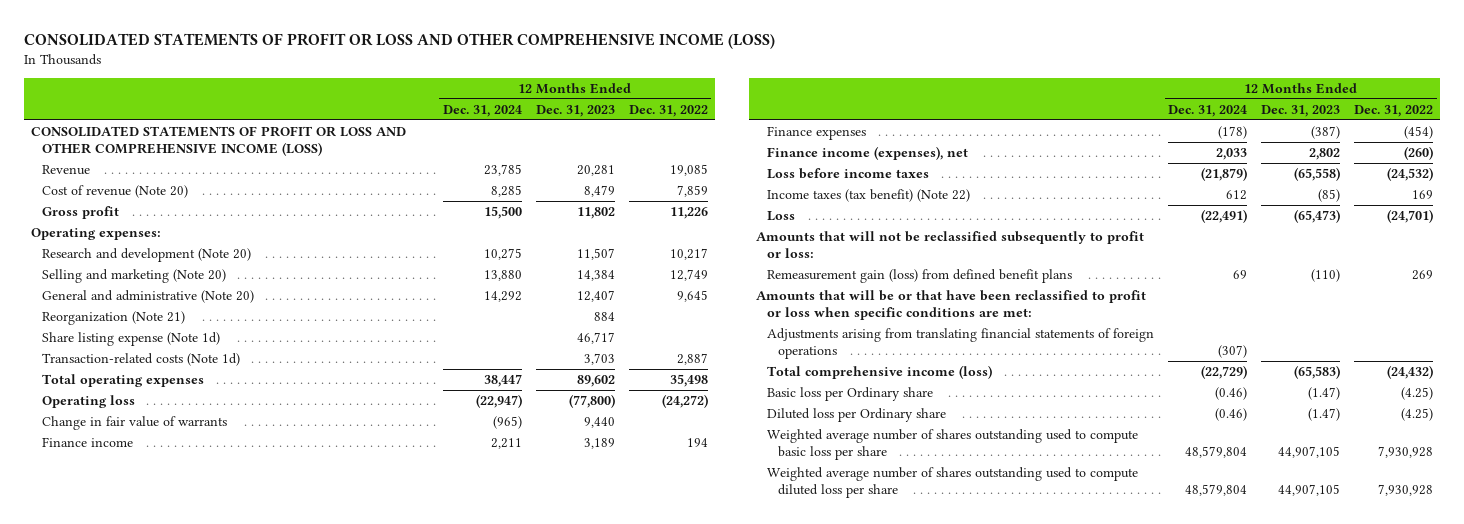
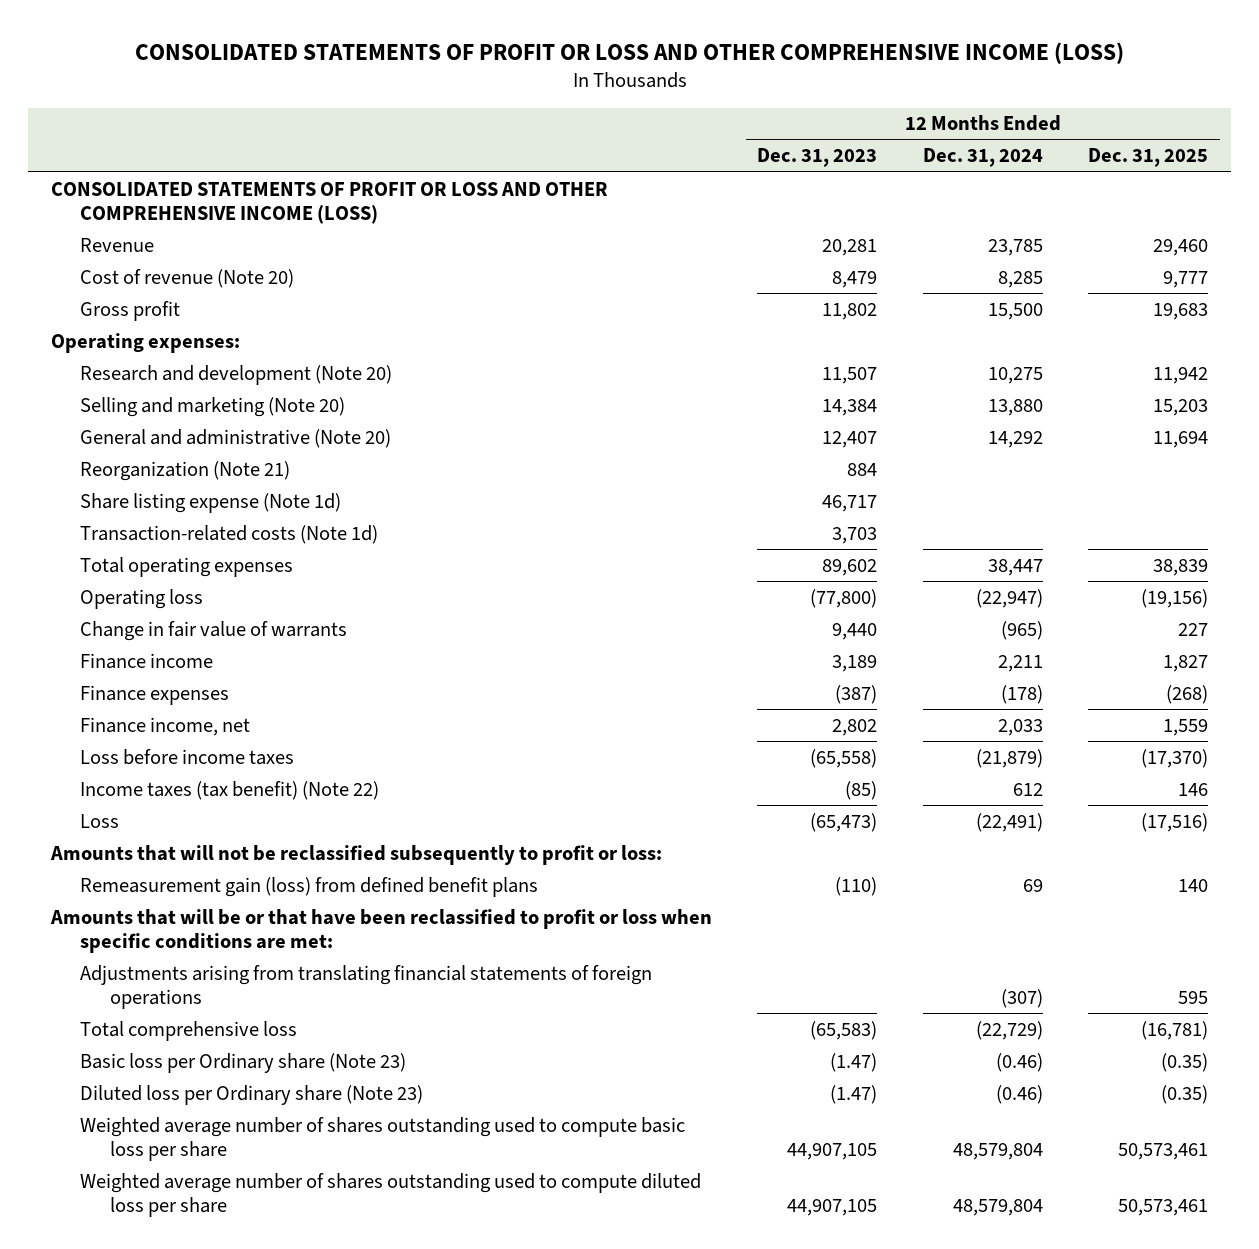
- | 12 Months Ended Dec. 31, 2024 | 12 Months Ended Dec. 31, 2023 | 12 Months Ended Dec. 31, 2022
+ | 12 Months Ended Dec. 31, 2023 | 12 Months Ended Dec. 31, 2024 | 12 Months Ended Dec. 31, 2025
- Finance income (expenses), net | 2,033 | 2,802 | (260)
+ Finance income, net | 2,802 | 2,033 | 1,559
- Total comprehensive income (loss) | (22,729) | (65,583) | (24,432)
- Basic loss per Ordinary share | (0.46) | (1.47) | (4.25)
- Diluted loss per Ordinary share | (0.46) | (1.47) | (4.25)
+ Total comprehensive loss | (65,583) | (22,729) | (16,781)
+ Basic loss per Ordinary share (Note 23) | (1.47) | (0.46) | (0.35)
+ Diluted loss per Ordinary share (Note 23) | (1.47) | (0.46) | (0.35)

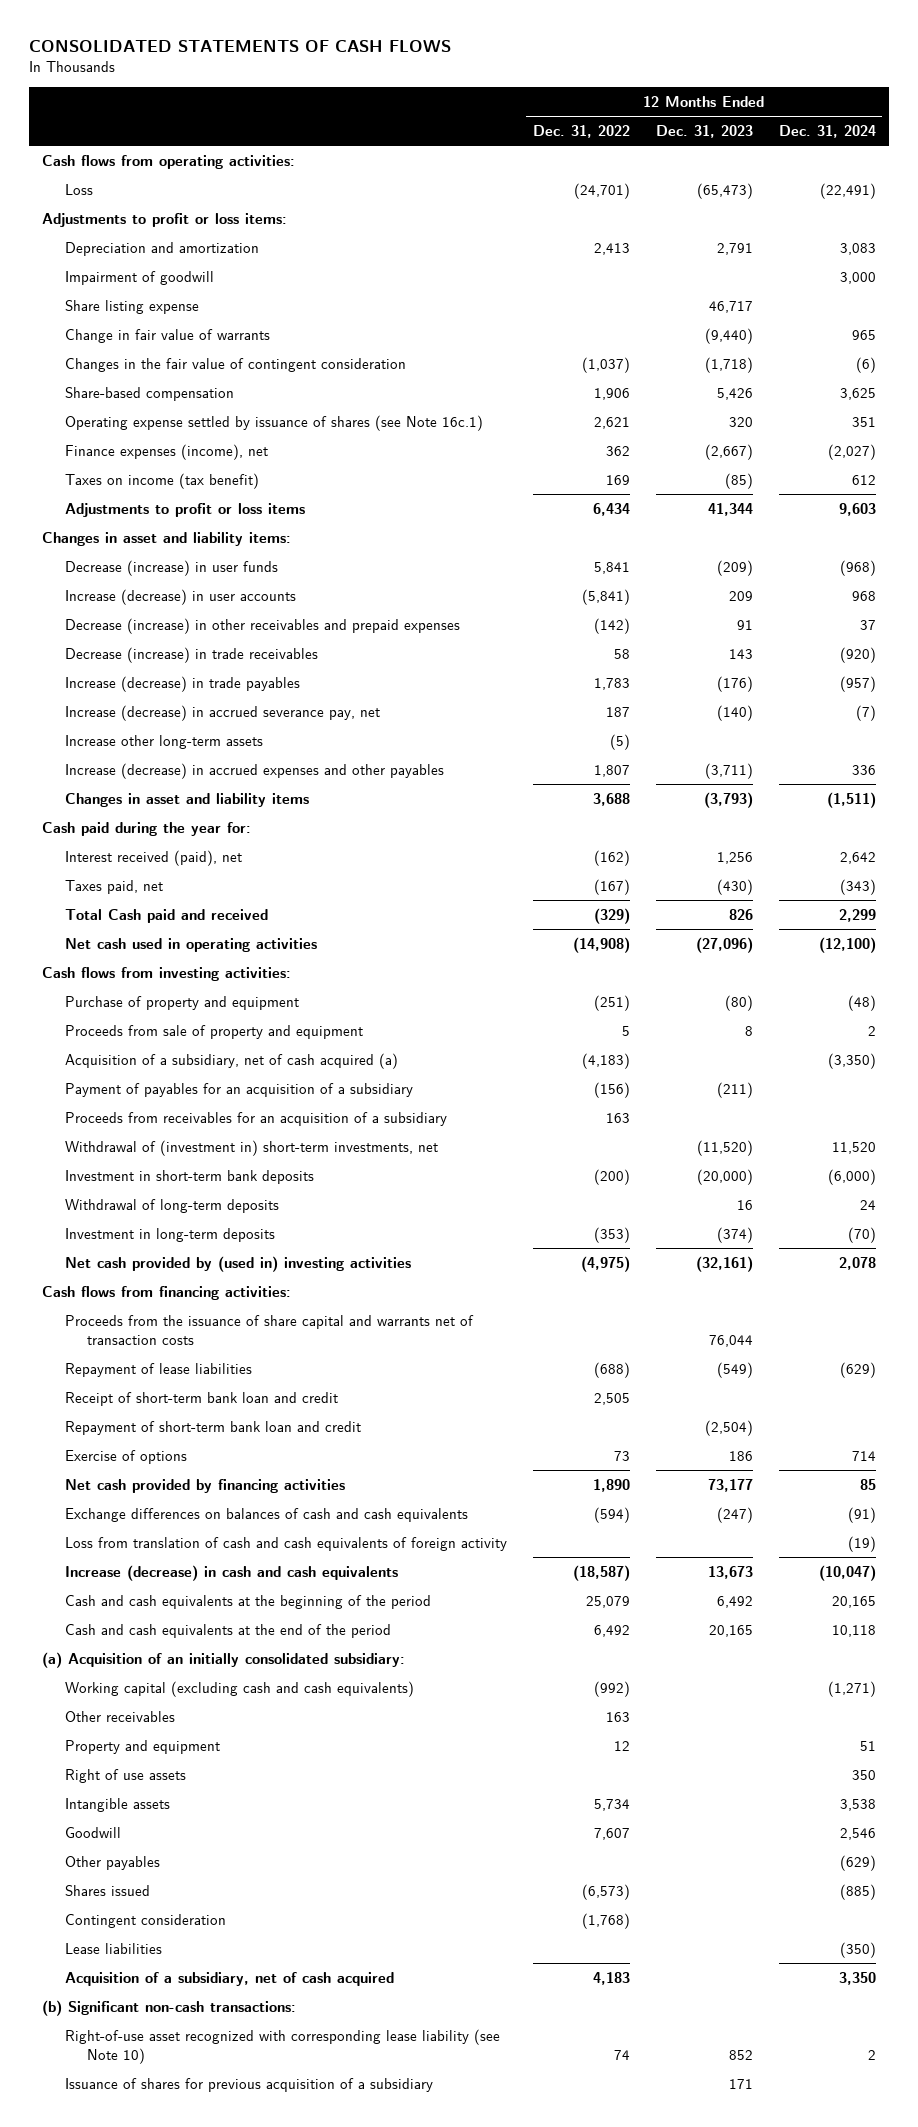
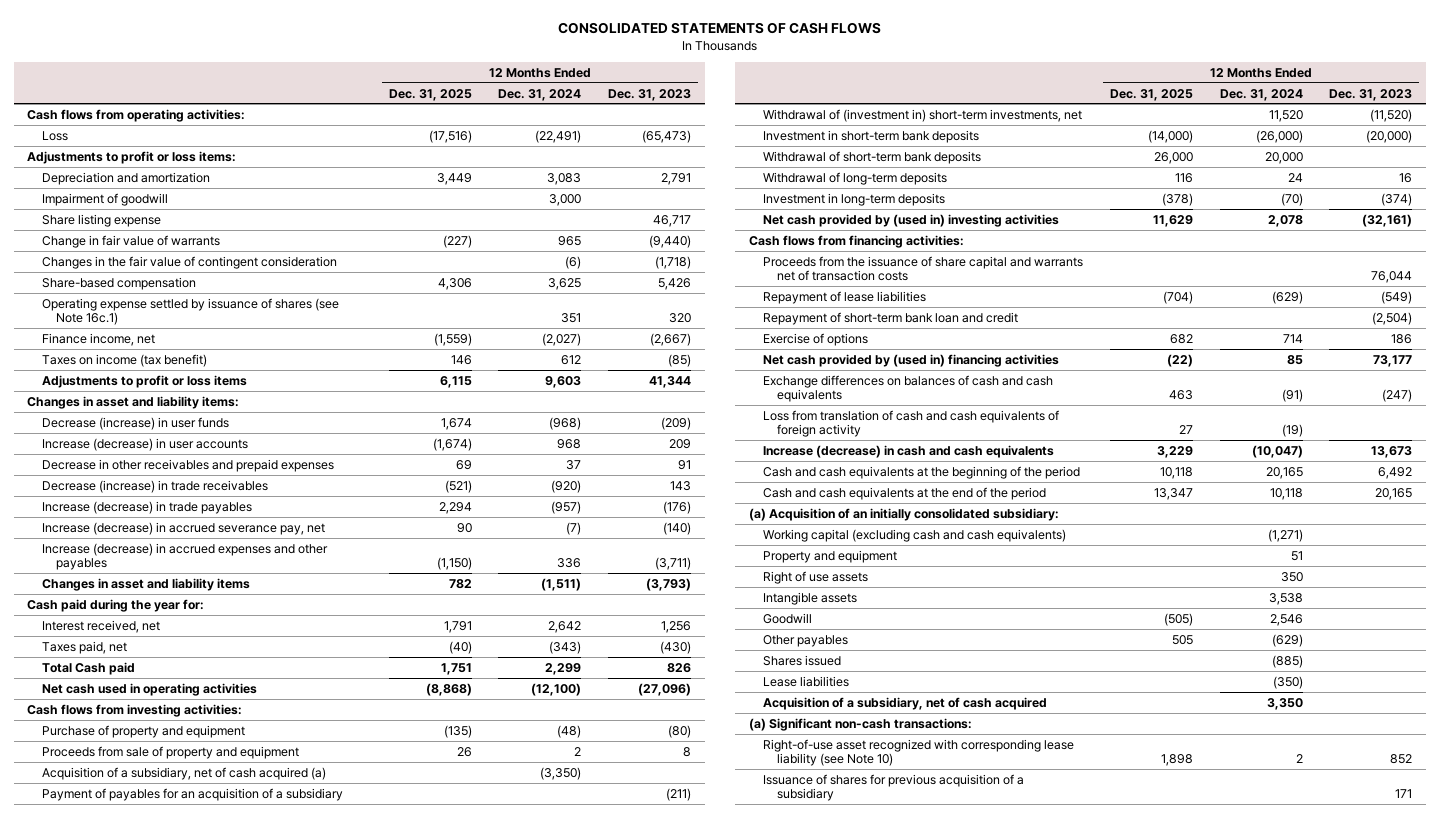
- | 12 Months Ended Dec. 31, 2022 | 12 Months Ended Dec. 31, 2023 | 12 Months Ended Dec. 31, 2024
+ | 12 Months Ended Dec. 31, 2025 | 12 Months Ended Dec. 31, 2024 | 12 Months Ended Dec. 31, 2023
- Finance expenses (income), net | 362 | (2,667) | (2,027)
+ Finance income, net | (1,559) | (2,027) | (2,667)
- Decrease (increase) in other receivables and prepaid expenses | (142) | 91 | 37
+ Decrease in other receivables and prepaid expenses | 69 | 37 | 91
- Increase other long-term assets | (5) | |
- Interest received (paid), net | (162) | 1,256 | 2,642
+ Interest received, net | 1,791 | 2,642 | 1,256
- Total Cash paid and received | (329) | 826 | 2,299
+ Total Cash paid | 1,751 | 2,299 | 826
- Proceeds from receivables for an acquisition of a subsidiary | 163 | |
- Investment in short-term bank deposits | (200) | (20,000) | (6,000)
+ Investment in short-term bank deposits | (14,000) | (26,000) | (20,000)
+ Withdrawal of short-term bank deposits | 26,000 | 20,000 |
- Receipt of short-term bank loan and credit | 2,505 | |
- Net cash provided by financing activities | 1,890 | 73,177 | 85
+ Net cash provided by (used in) financing activities | (22) | 85 | 73,177
- Other receivables | 163 | |
- Contingent consideration | (1,768) | |
- (b) Significant non-cash transactions:
+ (a) Significant non-cash transactions:

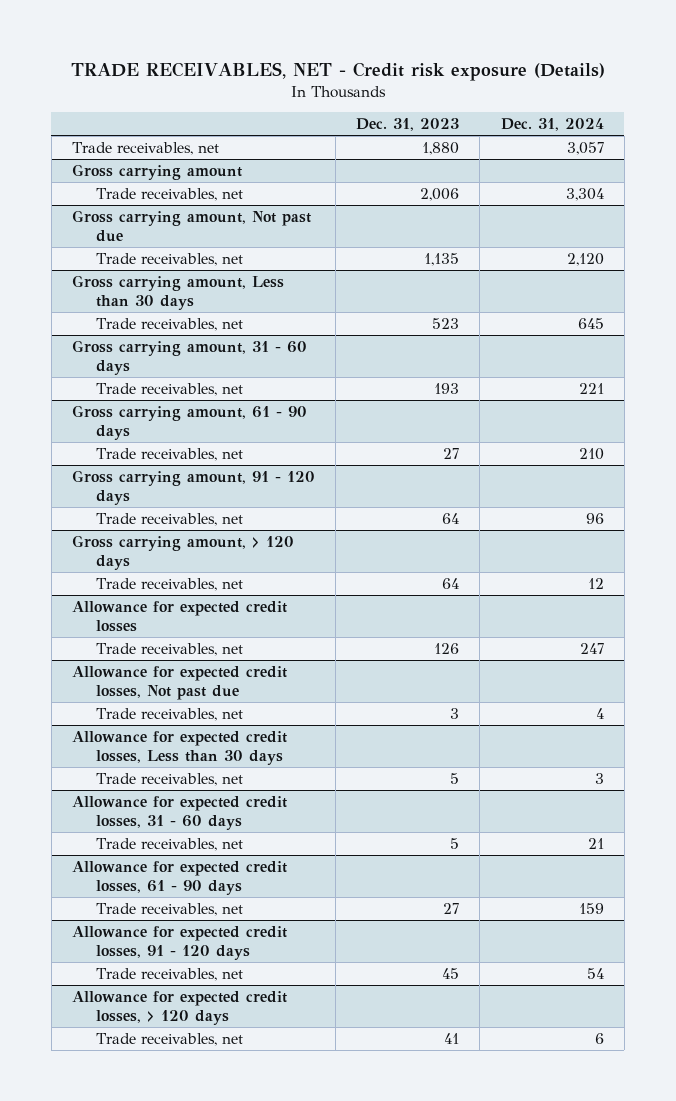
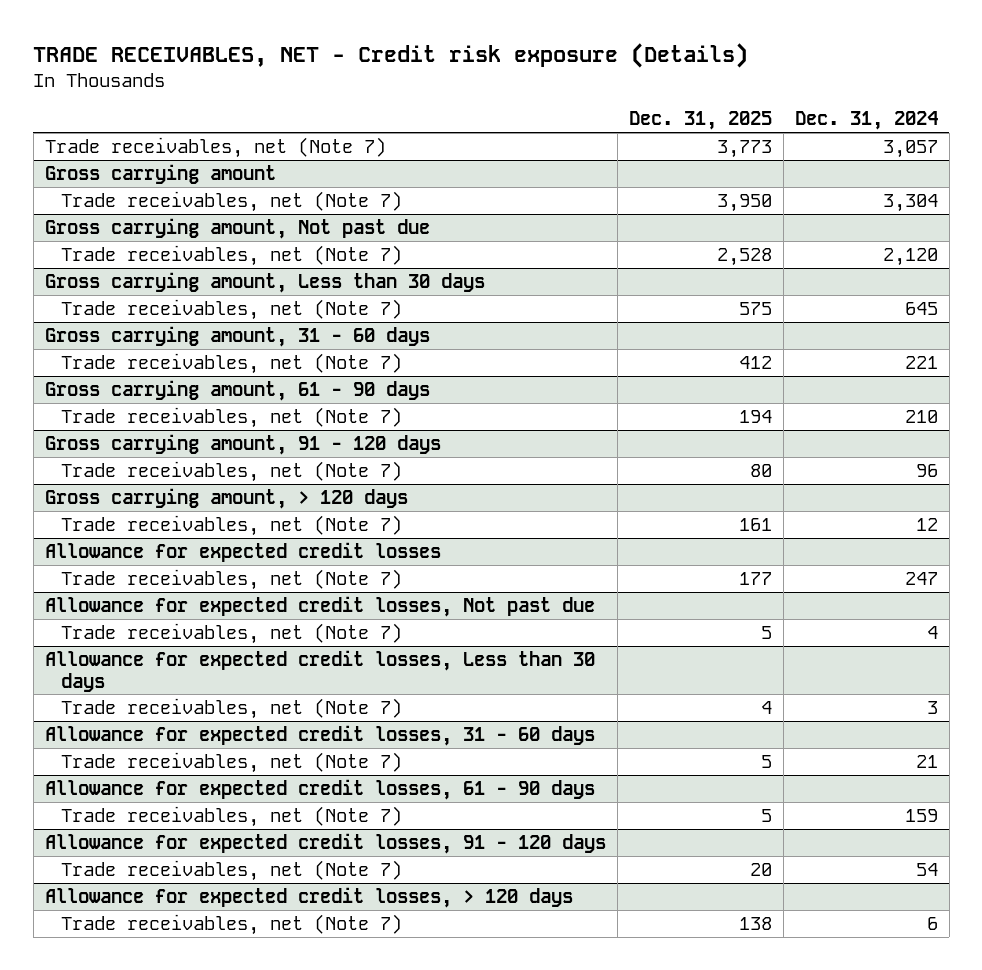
- | Dec. 31, 2023 | Dec. 31, 2024
+ | Dec. 31, 2025 | Dec. 31, 2024
- Trade receivables, net | 1,880 | 3,057
+ Trade receivables, net (Note 7) | 3,773 | 3,057
@ Gross carrying amount
- Trade receivables, net | 2,006 | 3,304
+ Trade receivables, net (Note 7) | 3,950 | 3,304
@ Gross carrying amount, Not past due
- Trade receivables, net | 1,135 | 2,120
+ Trade receivables, net (Note 7) | 2,528 | 2,120
@ Gross carrying amount, Less than 30 days
- Trade receivables, net | 523 | 645
+ Trade receivables, net (Note 7) | 575 | 645
@ Gross carrying amount, 31 - 60 days
- Trade receivables, net | 193 | 221
+ Trade receivables, net (Note 7) | 412 | 221
@ Gross carrying amount, 61 - 90 days
- Trade receivables, net | 27 | 210
+ Trade receivables, net (Note 7) | 194 | 210
@ Gross carrying amount, 91 - 120 days
- Trade receivables, net | 64 | 96
+ Trade receivables, net (Note 7) | 80 | 96
@ Gross carrying amount, > 120 days
- Trade receivables, net | 64 | 12
+ Trade receivables, net (Note 7) | 161 | 12
@ Allowance for expected credit losses
- Trade receivables, net | 126 | 247
+ Trade receivables, net (Note 7) | 177 | 247
@ Allowance for expected credit losses, Not past due
- Trade receivables, net | 3 | 4
+ Trade receivables, net (Note 7) | 5 | 4
@ Allowance for expected credit losses, Less than 30 days
- Trade receivables, net | 5 | 3
+ Trade receivables, net (Note 7) | 4 | 3
@ Allowance for expected credit losses, 31 - 60 days
- Trade receivables, net | 5 | 21
+ Trade receivables, net (Note 7) | 5 | 21
@ Allowance for expected credit losses, 61 - 90 days
- Trade receivables, net | 27 | 159
+ Trade receivables, net (Note 7) | 5 | 159
@ Allowance for expected credit losses, 91 - 120 days
- Trade receivables, net | 45 | 54
+ Trade receivables, net (Note 7) | 20 | 54
@ Allowance for expected credit losses, > 120 days
- Trade receivables, net | 41 | 6
+ Trade receivables, net (Note 7) | 138 | 6

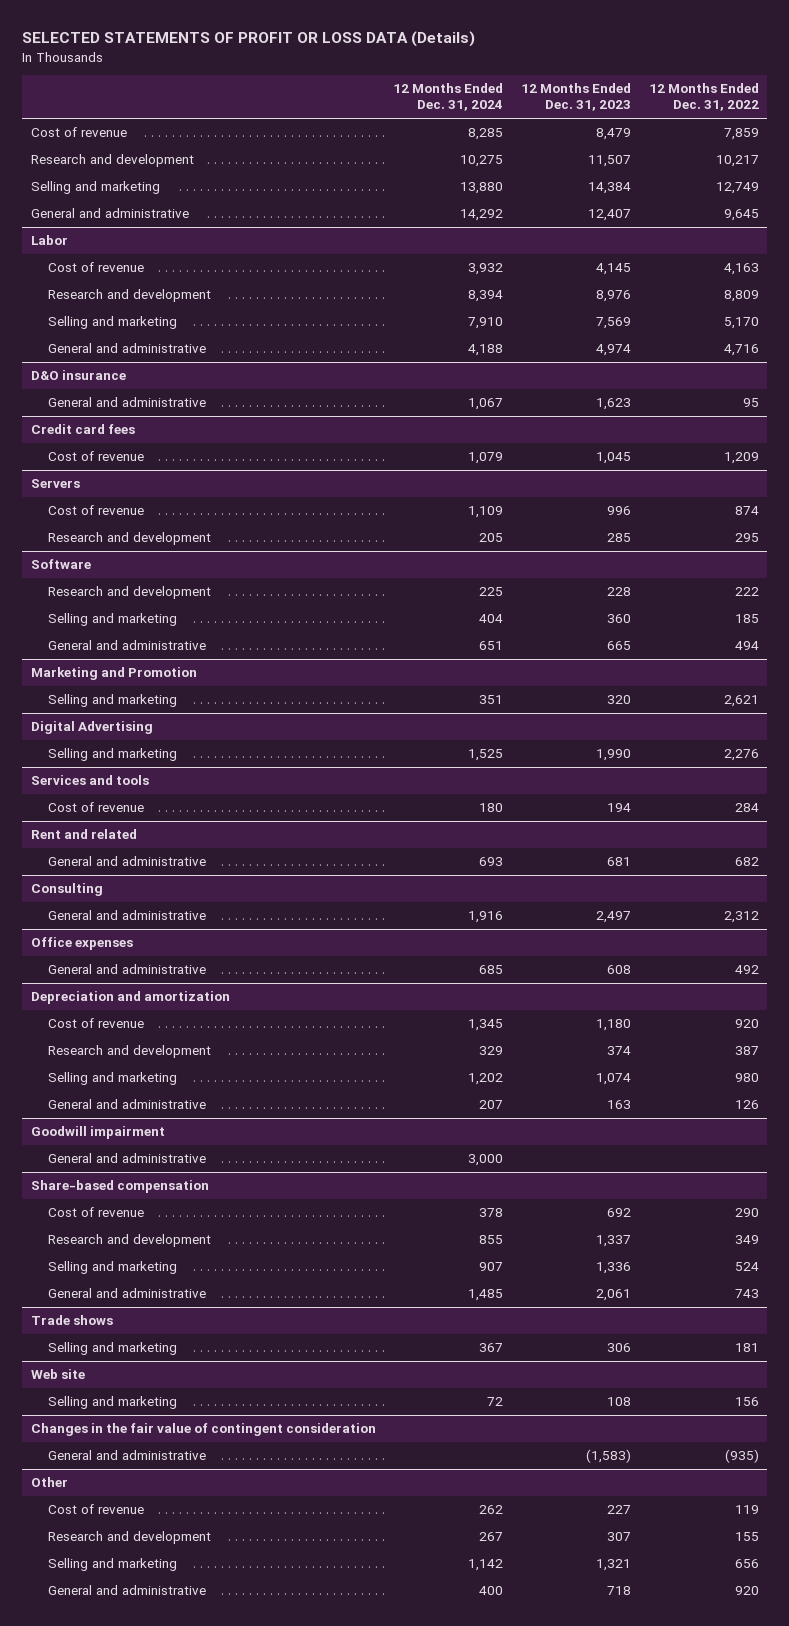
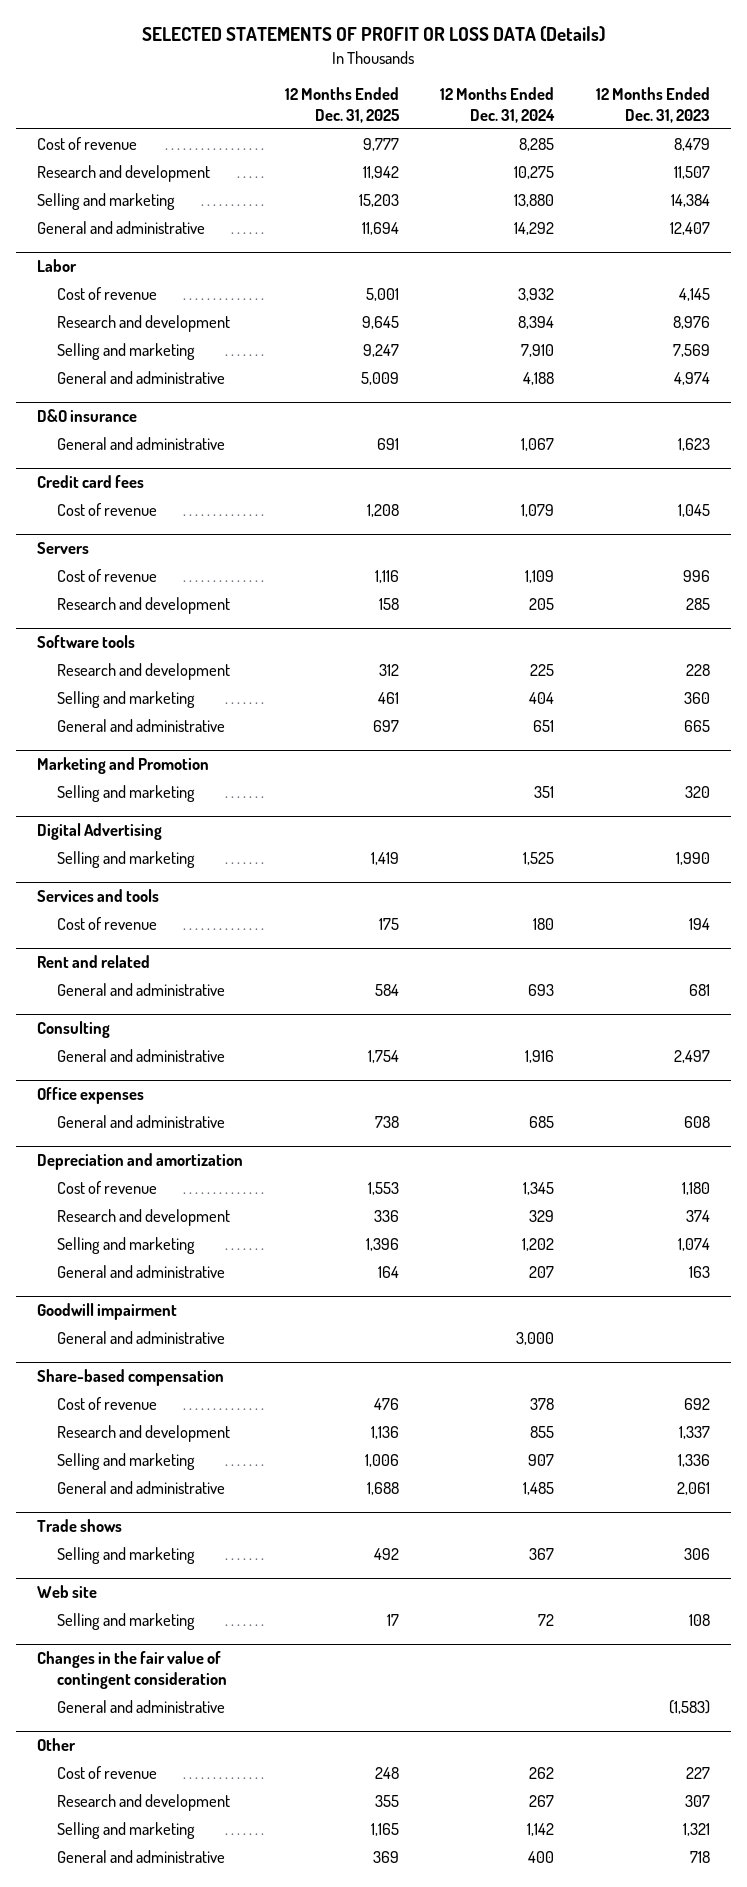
- | 12 Months Ended Dec. 31, 2024 | 12 Months Ended Dec. 31, 2023 | 12 Months Ended Dec. 31, 2022
+ | 12 Months Ended Dec. 31, 2025 | 12 Months Ended Dec. 31, 2024 | 12 Months Ended Dec. 31, 2023
- Software
+ Software tools

